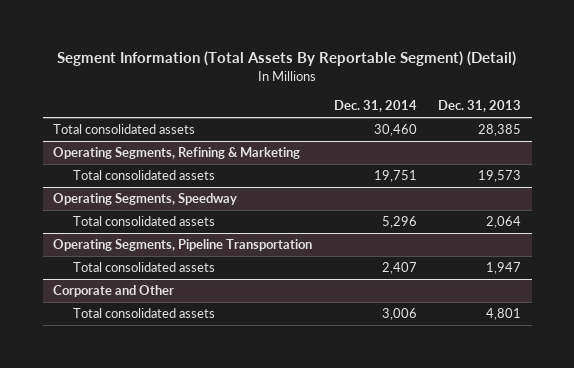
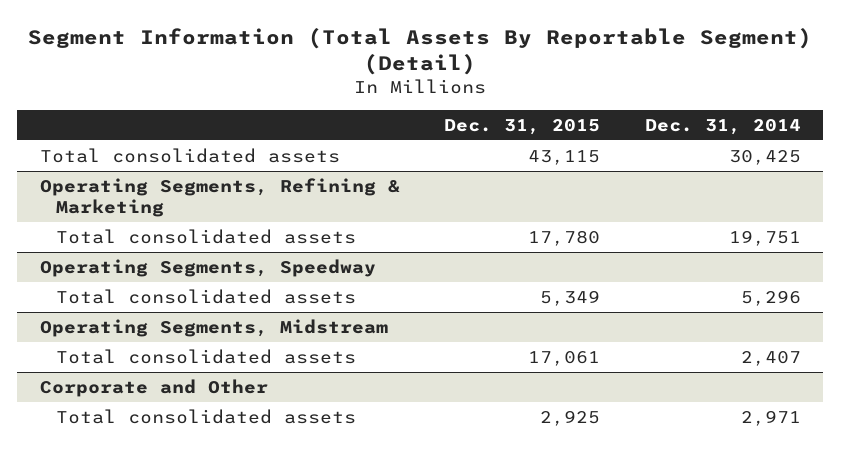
- | Dec. 31, 2014 | Dec. 31, 2013
+ | Dec. 31, 2015 | Dec. 31, 2014
- Total consolidated assets | 30,460 | 28,385
+ Total consolidated assets | 43,115 | 30,425
- Operating Segments, Pipeline Transportation
+ Operating Segments, Midstream
@ Corporate and Other
- Total consolidated assets | 3,006 | 4,801
+ Total consolidated assets | 2,925 | 2,971

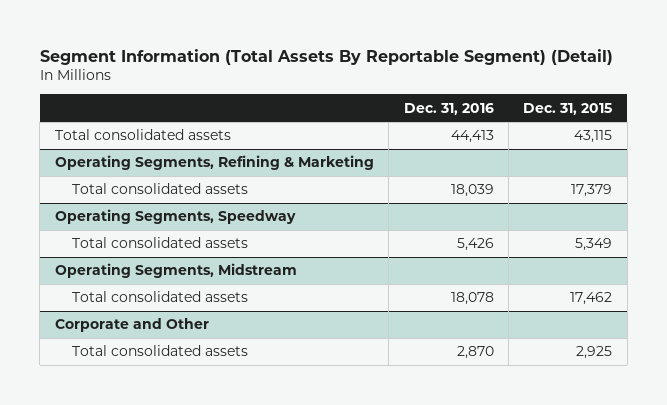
- | Dec. 31, 2015 | Dec. 31, 2014
+ | Dec. 31, 2016 | Dec. 31, 2015
@ Operating Segments, Refining & Marketing
- Total consolidated assets | 17,780 | 19,751
+ Total consolidated assets | 18,039 | 17,379
@ Operating Segments, Midstream
- Total consolidated assets | 17,061 | 2,407
+ Total consolidated assets | 18,078 | 17,462

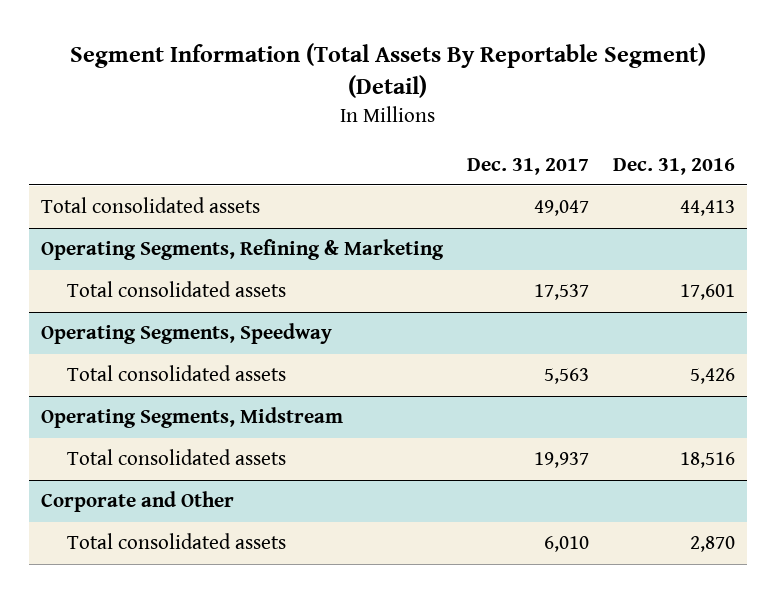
- | Dec. 31, 2016 | Dec. 31, 2015
+ | Dec. 31, 2017 | Dec. 31, 2016
@ Operating Segments, Refining & Marketing
- Total consolidated assets | 18,039 | 17,379
+ Total consolidated assets | 17,537 | 17,601
@ Operating Segments, Midstream
- Total consolidated assets | 18,078 | 17,462
+ Total consolidated assets | 19,937 | 18,516

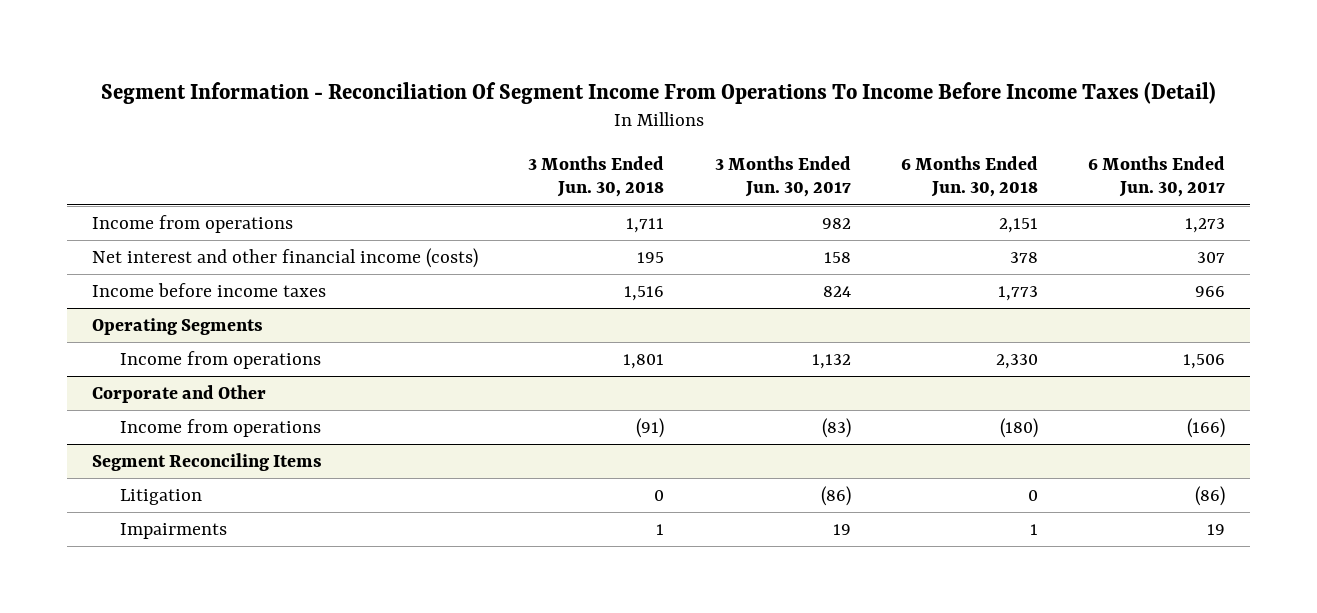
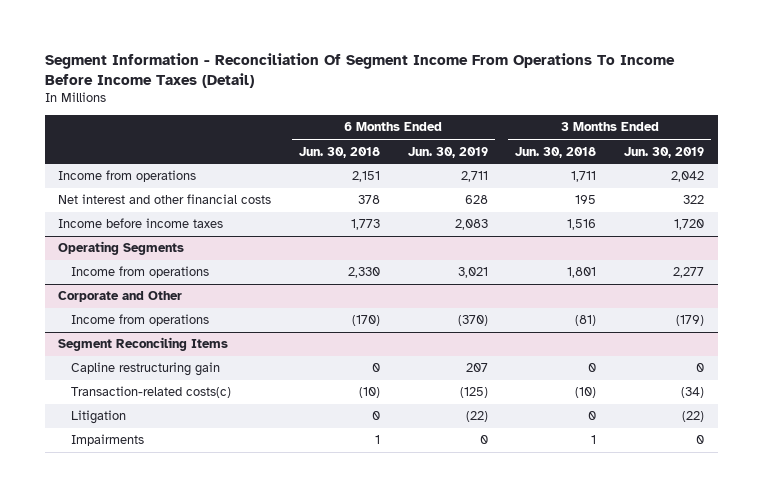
- | 3 Months Ended Jun. 30, 2018 | 3 Months Ended Jun. 30, 2017 | 6 Months Ended Jun. 30, 2018 | 6 Months Ended Jun. 30, 2017
+ | 6 Months Ended Jun. 30, 2018 | 6 Months Ended Jun. 30, 2019 | 3 Months Ended Jun. 30, 2018 | 3 Months Ended Jun. 30, 2019
- Net interest and other financial income (costs) | 195 | 158 | 378 | 307
+ Net interest and other financial costs | 378 | 628 | 195 | 322
@ Corporate and Other
- Income from operations | (91) | (83) | (180) | (166)
+ Income from operations | (170) | (370) | (81) | (179)
@ Segment Reconciling Items
+ Capline restructuring gain | 0 | 207 | 0 | 0
+ Transaction-related costs(c) | (10) | (125) | (10) | (34)

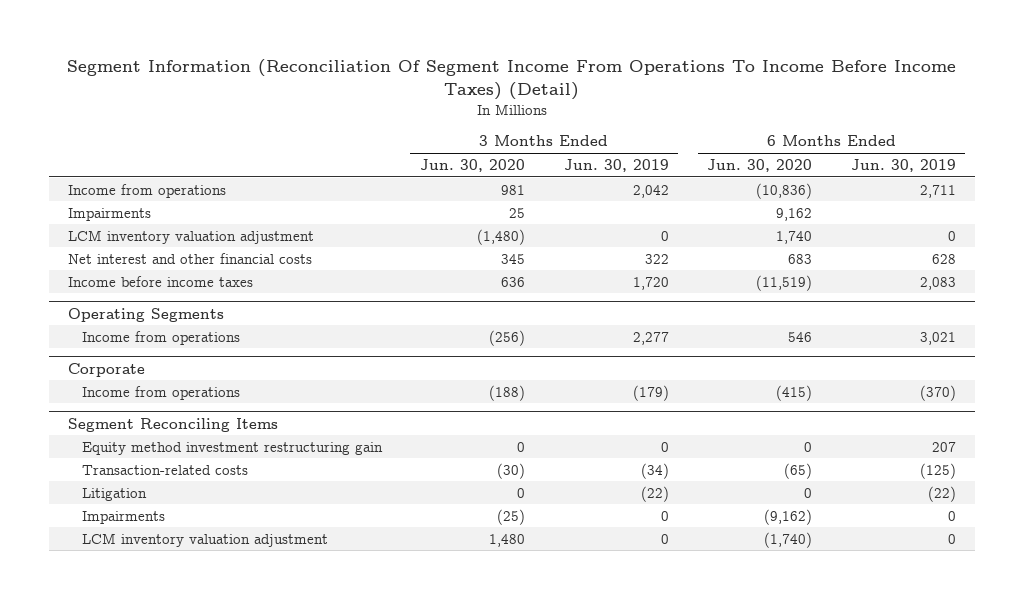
- Segment Information - Reconciliation Of Segment Income From Operations To Income Before Income Taxes (Detail)
+ Segment Information (Reconciliation Of Segment Income From Operations To Income Before Income Taxes) (Detail)
- | 6 Months Ended Jun. 30, 2018 | 6 Months Ended Jun. 30, 2019 | 3 Months Ended Jun. 30, 2018 | 3 Months Ended Jun. 30, 2019
+ | 3 Months Ended Jun. 30, 2020 | 3 Months Ended Jun. 30, 2019 | 6 Months Ended Jun. 30, 2020 | 6 Months Ended Jun. 30, 2019
+ Impairments | 25 | | 9,162 |
+ LCM inventory valuation adjustment | (1,480) | 0 | 1,740 | 0
- Corporate and Other
+ Corporate
@ Segment Reconciling Items
- Capline restructuring gain | 0 | 207 | 0 | 0
- Transaction-related costs(c) | (10) | (125) | (10) | (34)
+ Equity method investment restructuring gain | 0 | 0 | 0 | 207
+ Transaction-related costs | (30) | (34) | (65) | (125)
+ LCM inventory valuation adjustment | 1,480 | 0 | (1,740) | 0

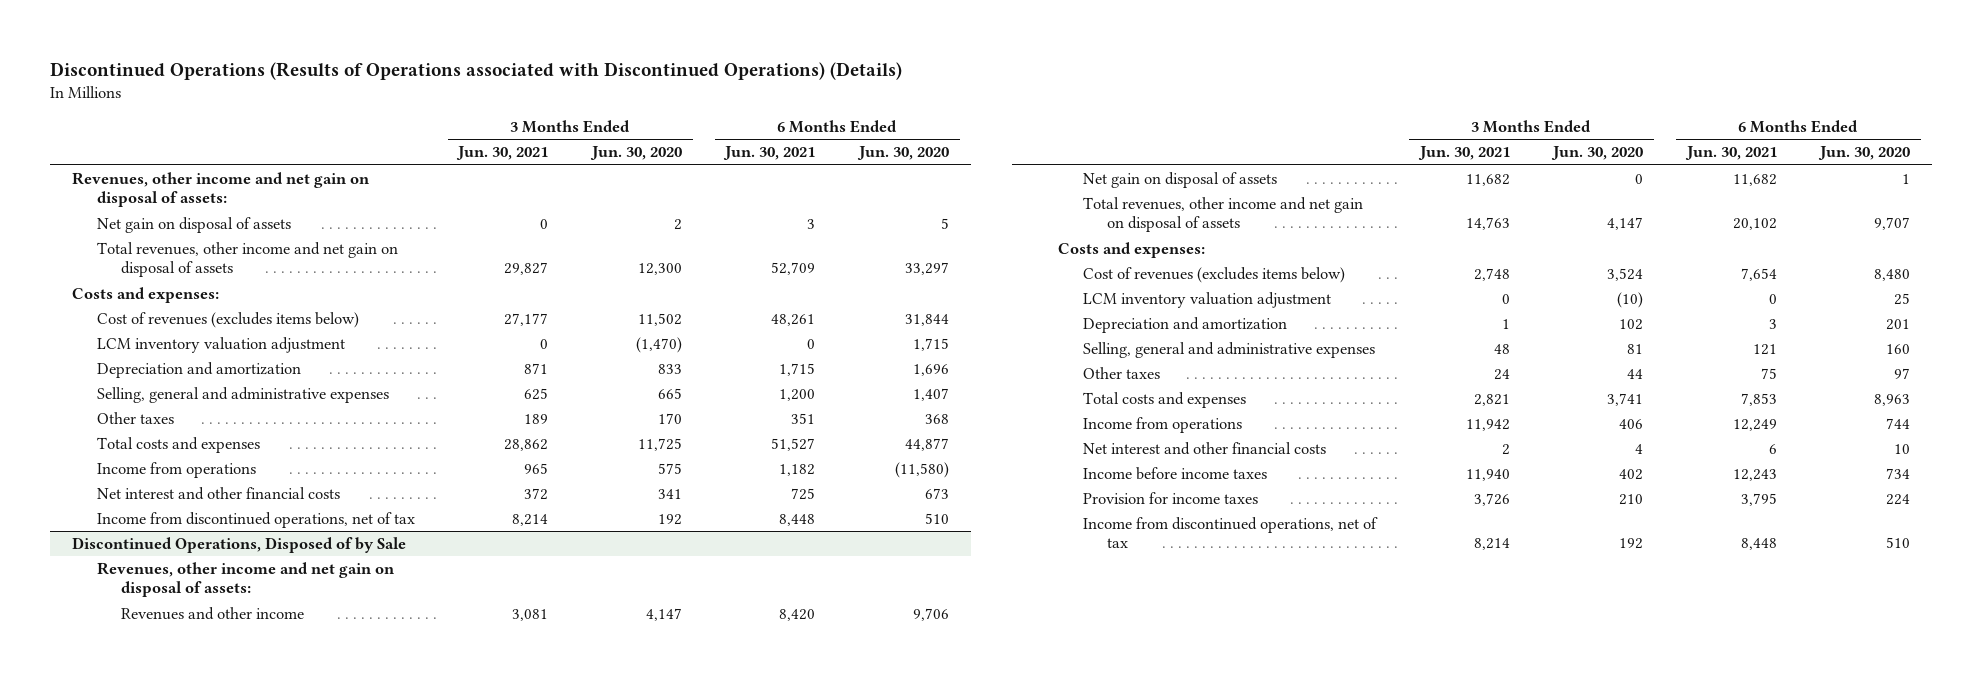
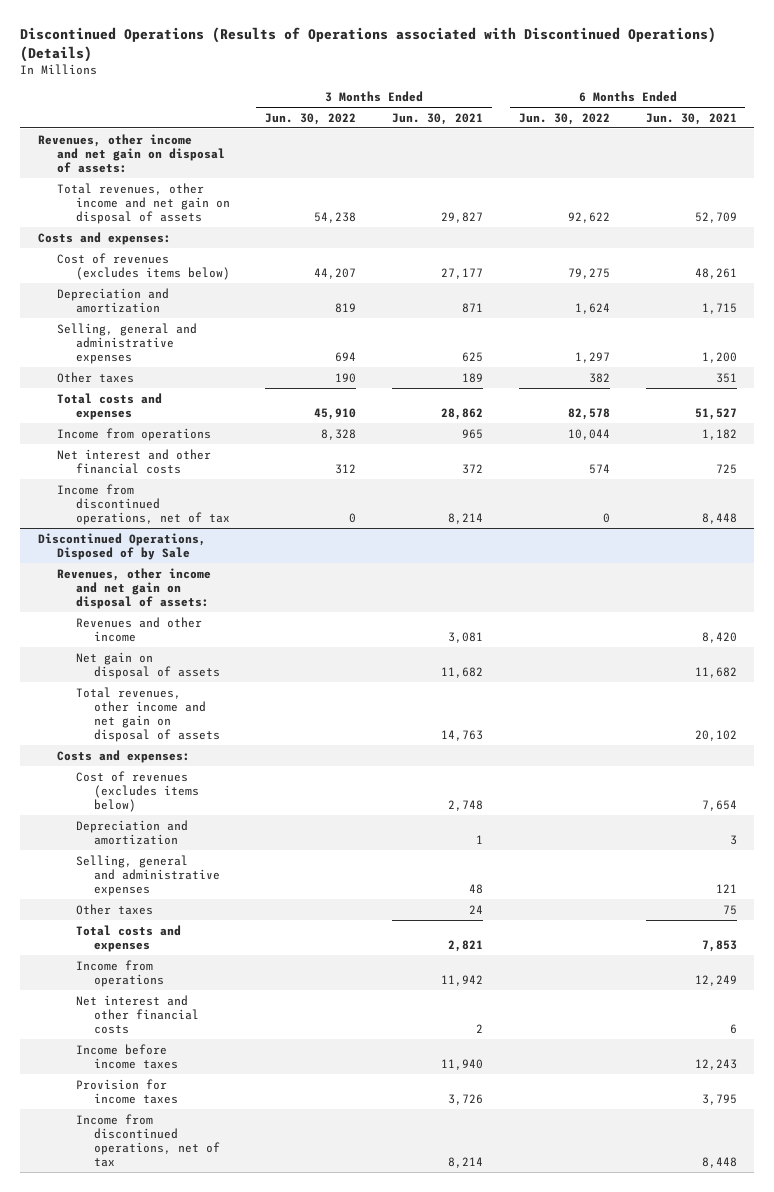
- | 3 Months Ended Jun. 30, 2021 | 3 Months Ended Jun. 30, 2020 | 6 Months Ended Jun. 30, 2021 | 6 Months Ended Jun. 30, 2020
+ | 3 Months Ended Jun. 30, 2022 | 3 Months Ended Jun. 30, 2021 | 6 Months Ended Jun. 30, 2022 | 6 Months Ended Jun. 30, 2021
- Net gain on disposal of assets | 0 | 2 | 3 | 5
- LCM inventory valuation adjustment | 0 | (1,470) | 0 | 1,715
@ Discontinued Operations, Disposed of by Sale
- LCM inventory valuation adjustment | 0 | (10) | 0 | 25

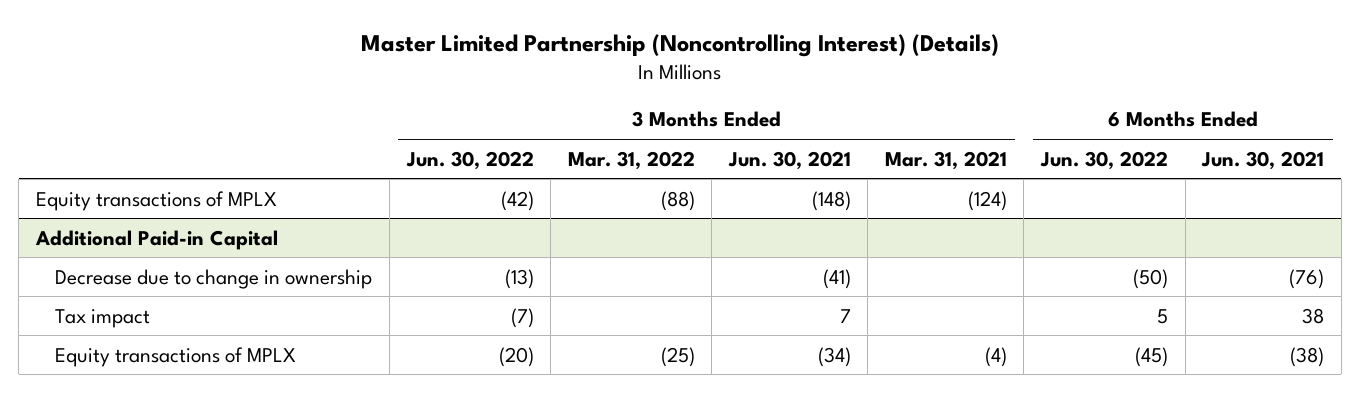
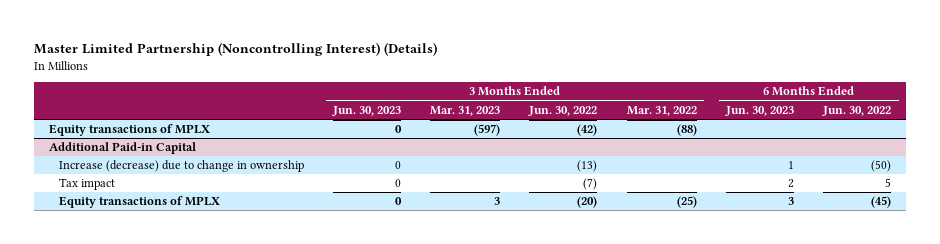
- | 3 Months Ended Jun. 30, 2022 | 3 Months Ended Mar. 31, 2022 | 3 Months Ended Jun. 30, 2021 | 3 Months Ended Mar. 31, 2021 | 6 Months Ended Jun. 30, 2022 | 6 Months Ended Jun. 30, 2021
+ | 3 Months Ended Jun. 30, 2023 | 3 Months Ended Mar. 31, 2023 | 3 Months Ended Jun. 30, 2022 | 3 Months Ended Mar. 31, 2022 | 6 Months Ended Jun. 30, 2023 | 6 Months Ended Jun. 30, 2022
@ Additional Paid-in Capital
- Decrease due to change in ownership | (13) | | (41) | | (50) | (76)
+ Increase (decrease) due to change in ownership | 0 | | (13) | | 1 | (50)

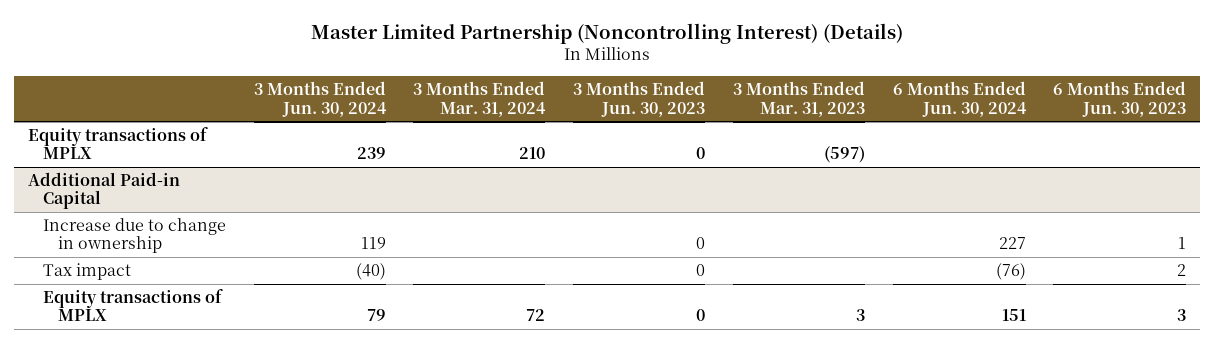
- | 3 Months Ended Jun. 30, 2023 | 3 Months Ended Mar. 31, 2023 | 3 Months Ended Jun. 30, 2022 | 3 Months Ended Mar. 31, 2022 | 6 Months Ended Jun. 30, 2023 | 6 Months Ended Jun. 30, 2022
+ | 3 Months Ended Jun. 30, 2024 | 3 Months Ended Mar. 31, 2024 | 3 Months Ended Jun. 30, 2023 | 3 Months Ended Mar. 31, 2023 | 6 Months Ended Jun. 30, 2024 | 6 Months Ended Jun. 30, 2023
@ Additional Paid-in Capital
- Increase (decrease) due to change in ownership | 0 | | (13) | | 1 | (50)
+ Increase due to change in ownership | 119 | | 0 | | 227 | 1

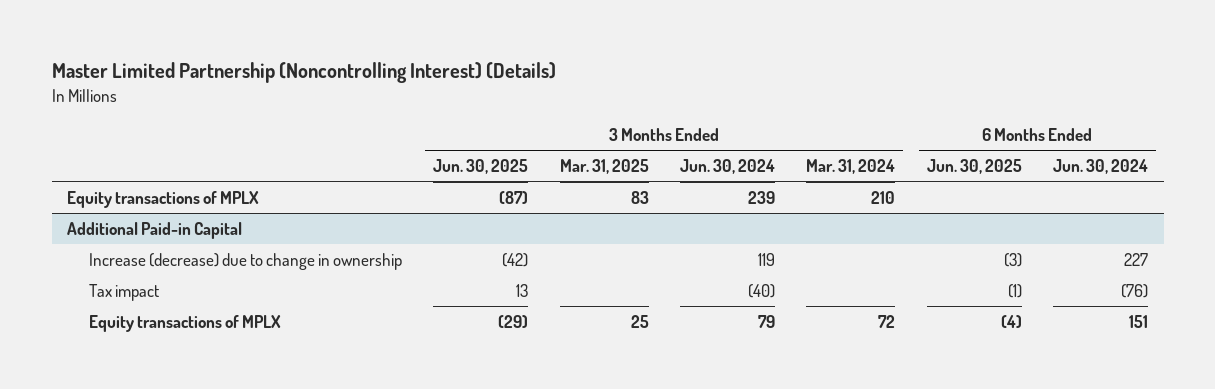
- | 3 Months Ended Jun. 30, 2024 | 3 Months Ended Mar. 31, 2024 | 3 Months Ended Jun. 30, 2023 | 3 Months Ended Mar. 31, 2023 | 6 Months Ended Jun. 30, 2024 | 6 Months Ended Jun. 30, 2023
+ | 3 Months Ended Jun. 30, 2025 | 3 Months Ended Mar. 31, 2025 | 3 Months Ended Jun. 30, 2024 | 3 Months Ended Mar. 31, 2024 | 6 Months Ended Jun. 30, 2025 | 6 Months Ended Jun. 30, 2024
@ Additional Paid-in Capital
- Increase due to change in ownership | 119 | | 0 | | 227 | 1
+ Increase (decrease) due to change in ownership | (42) | | 119 | | (3) | 227

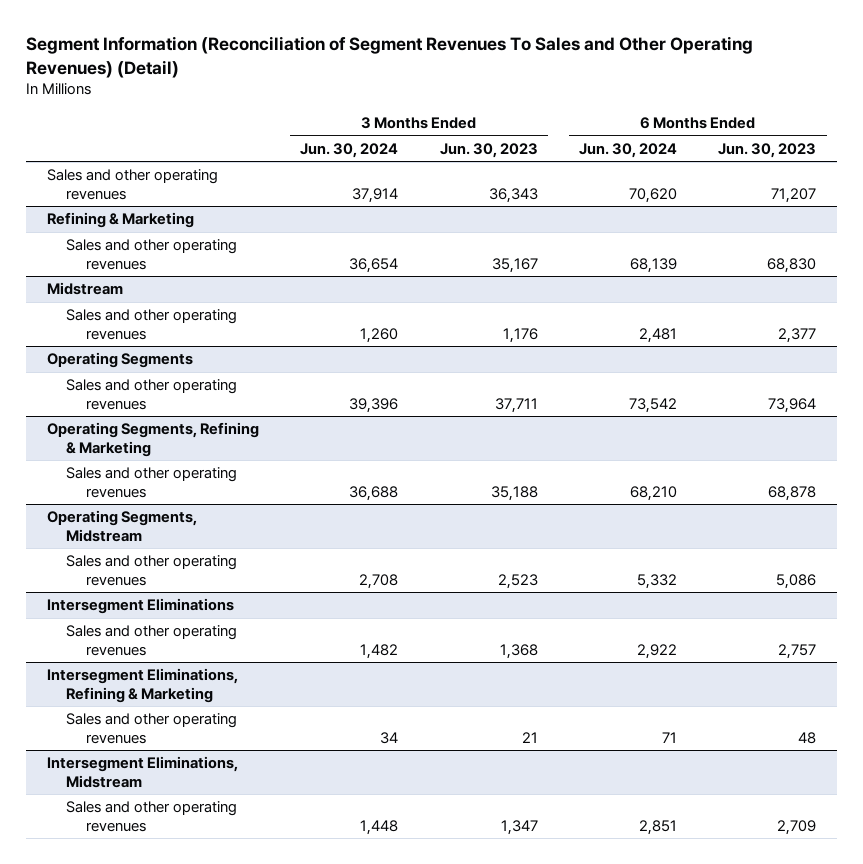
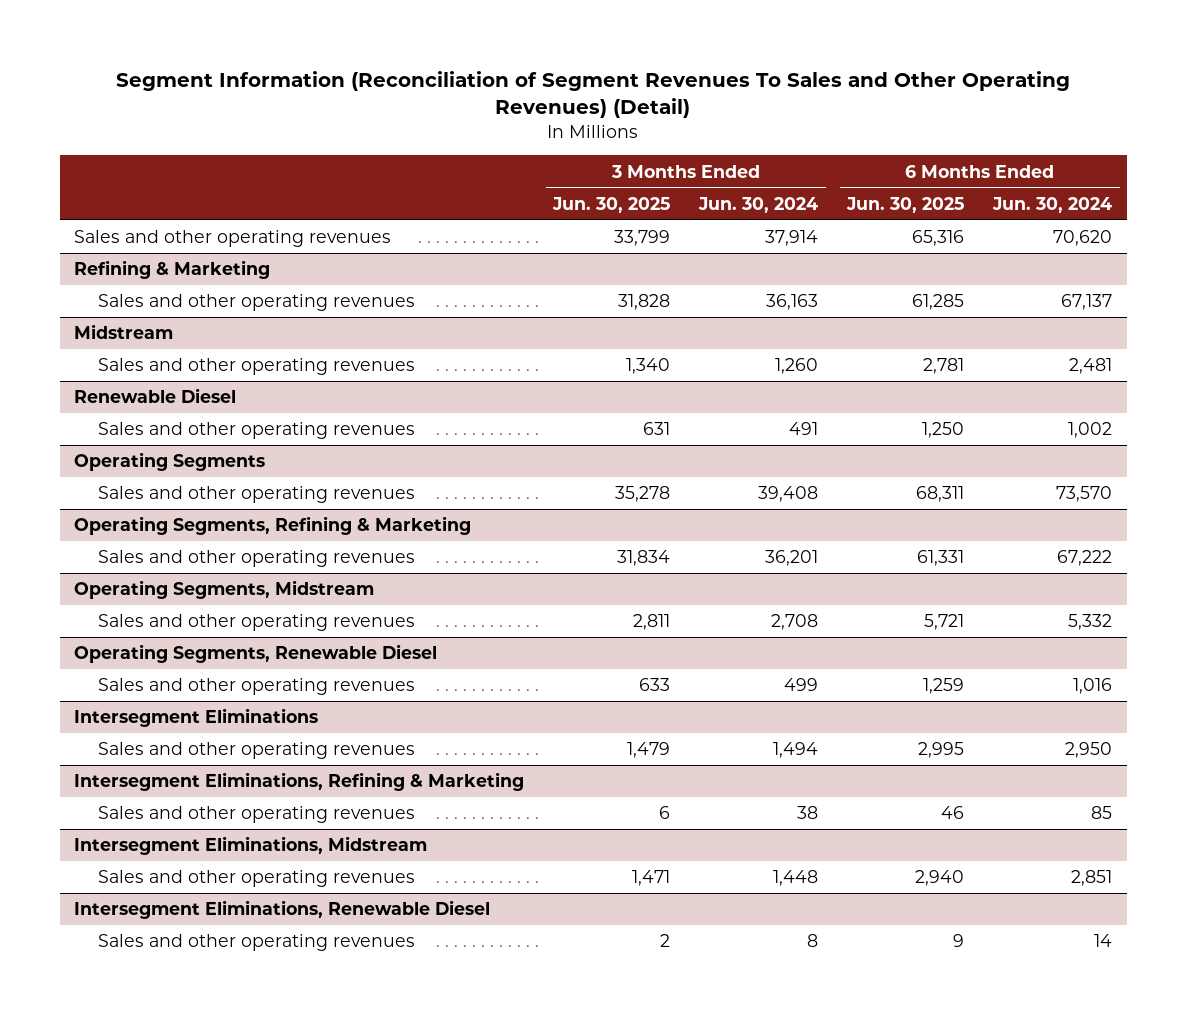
- | 3 Months Ended Jun. 30, 2024 | 3 Months Ended Jun. 30, 2023 | 6 Months Ended Jun. 30, 2024 | 6 Months Ended Jun. 30, 2023
+ | 3 Months Ended Jun. 30, 2025 | 3 Months Ended Jun. 30, 2024 | 6 Months Ended Jun. 30, 2025 | 6 Months Ended Jun. 30, 2024
@ Refining & Marketing
- Sales and other operating revenues | 36,654 | 35,167 | 68,139 | 68,830
+ Sales and other operating revenues | 31,828 | 36,163 | 61,285 | 67,137
+ Renewable Diesel
+ Sales and other operating revenues | 631 | 491 | 1,250 | 1,002
@ Operating Segments
- Sales and other operating revenues | 39,396 | 37,711 | 73,542 | 73,964
+ Sales and other operating revenues | 35,278 | 39,408 | 68,311 | 73,570
@ Operating Segments, Refining & Marketing
- Sales and other operating revenues | 36,688 | 35,188 | 68,210 | 68,878
+ Sales and other operating revenues | 31,834 | 36,201 | 61,331 | 67,222
+ Operating Segments, Renewable Diesel
+ Sales and other operating revenues | 633 | 499 | 1,259 | 1,016
@ Intersegment Eliminations
- Sales and other operating revenues | 1,482 | 1,368 | 2,922 | 2,757
+ Sales and other operating revenues | 1,479 | 1,494 | 2,995 | 2,950
@ Intersegment Eliminations, Refining & Marketing
- Sales and other operating revenues | 34 | 21 | 71 | 48
+ Sales and other operating revenues | 6 | 38 | 46 | 85
+ Intersegment Eliminations, Renewable Diesel
+ Sales and other operating revenues | 2 | 8 | 9 | 14

